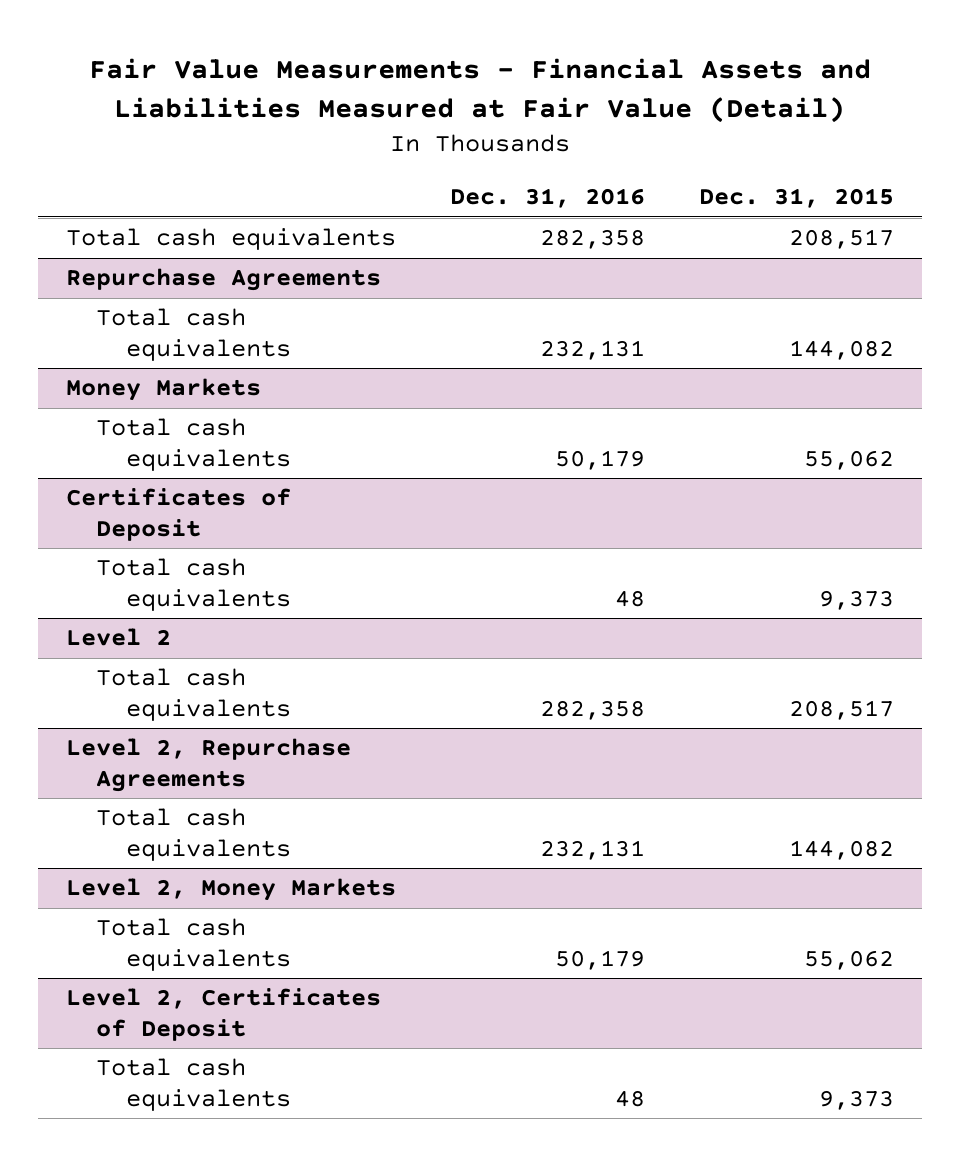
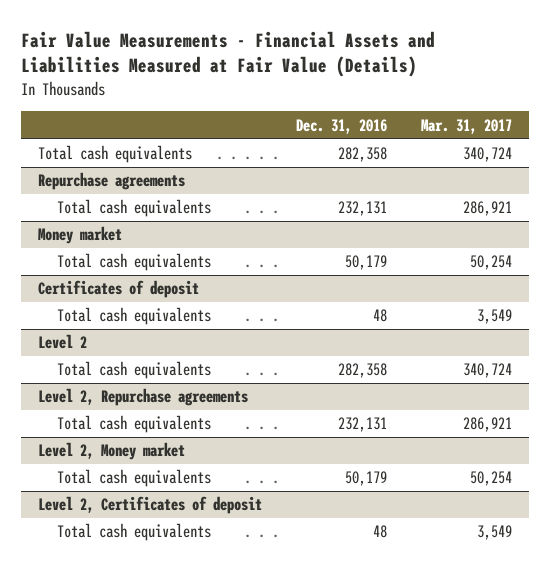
- Fair Value Measurements - Financial Assets and Liabilities Measured at Fair Value (Detail)
+ Fair Value Measurements - Financial Assets and Liabilities Measured at Fair Value (Details)
- | Dec. 31, 2016 | Dec. 31, 2015
+ | Dec. 31, 2016 | Mar. 31, 2017
- Repurchase Agreements
+ Repurchase agreements
- Money Markets
+ Money market
- Certificates of Deposit
+ Certificates of deposit
- Level 2, Repurchase Agreements
+ Level 2, Repurchase agreements
- Level 2, Money Markets
+ Level 2, Money market
- Level 2, Certificates of Deposit
+ Level 2, Certificates of deposit

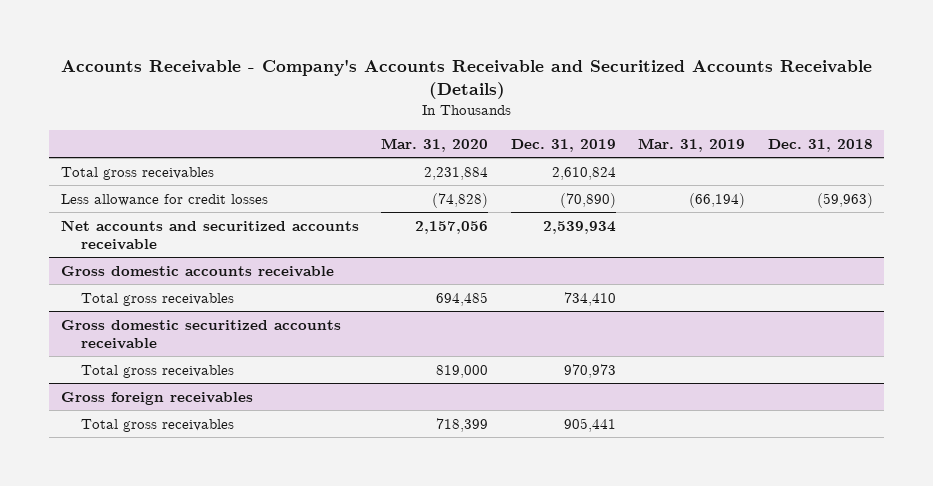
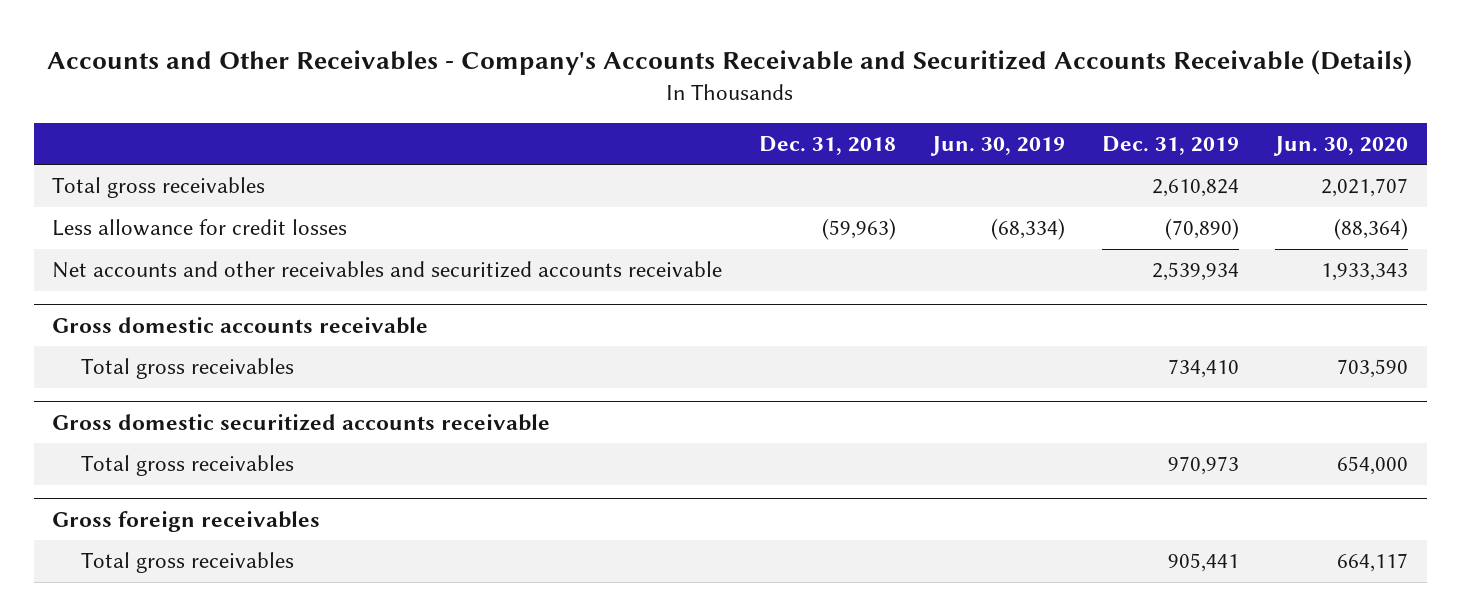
- Accounts Receivable - Company's Accounts Receivable and Securitized Accounts Receivable (Details)
+ Accounts and Other Receivables - Company's Accounts Receivable and Securitized Accounts Receivable (Details)
- | Mar. 31, 2020 | Dec. 31, 2019 | Mar. 31, 2019 | Dec. 31, 2018
+ | Dec. 31, 2018 | Jun. 30, 2019 | Dec. 31, 2019 | Jun. 30, 2020
- Net accounts and securitized accounts receivable | 2,157,056 | 2,539,934 | |
+ Net accounts and other receivables and securitized accounts receivable | | | 2,539,934 | 1,933,343

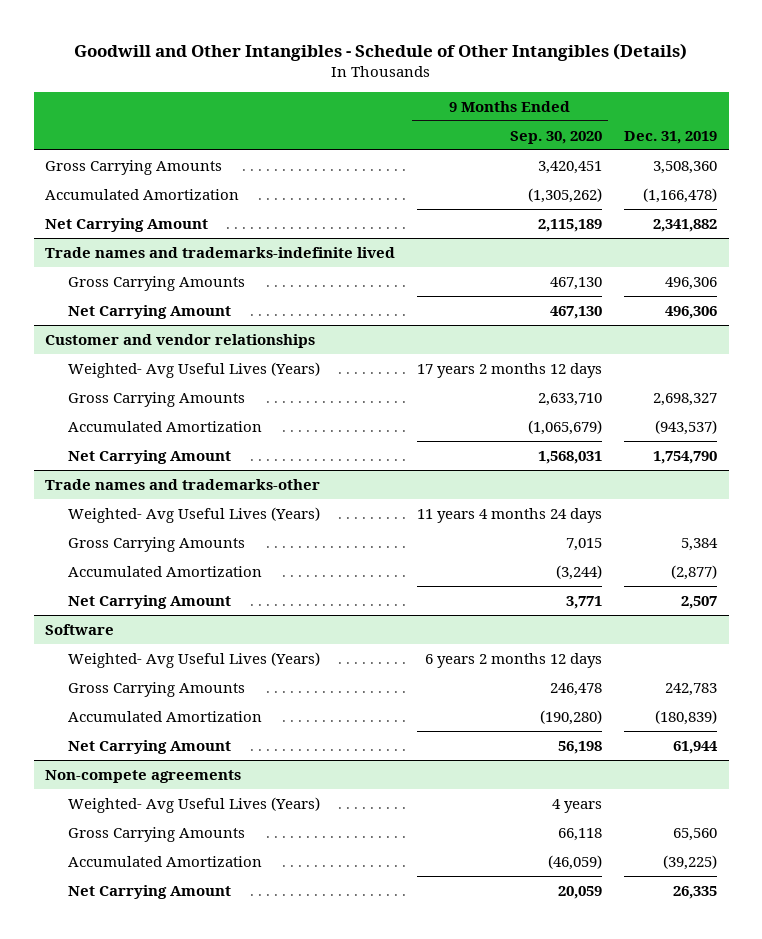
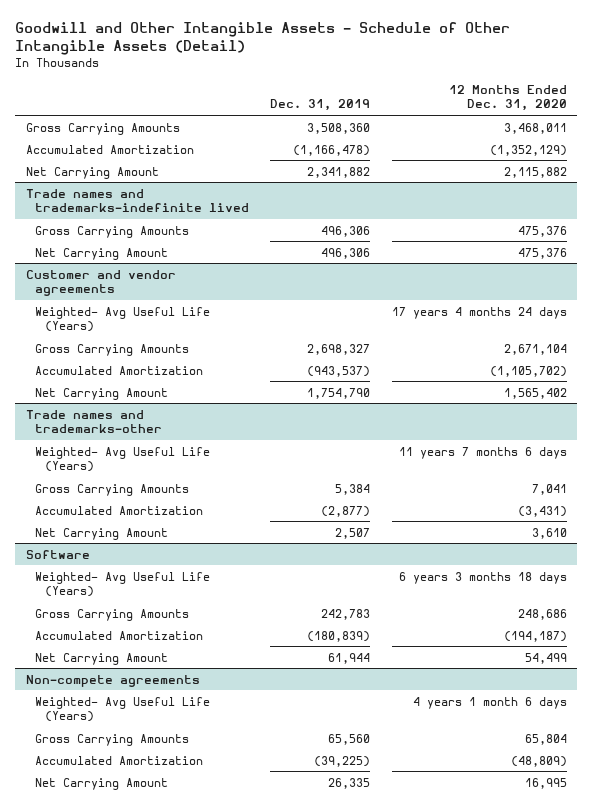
- Goodwill and Other Intangibles - Schedule of Other Intangibles (Details)
+ Goodwill and Other Intangible Assets - Schedule of Other Intangible Assets (Detail)
- | 9 Months Ended Sep. 30, 2020 | Dec. 31, 2019
+ | Dec. 31, 2019 | 12 Months Ended Dec. 31, 2020
- Customer and vendor relationships
- Weighted- Avg Useful Lives (Years) | 17 years 2 months 12 days |
+ Customer and vendor agreements
+ Weighted- Avg Useful Life (Years) | | 17 years 4 months 24 days
@ Trade names and trademarks-other
- Weighted- Avg Useful Lives (Years) | 11 years 4 months 24 days |
+ Weighted- Avg Useful Life (Years) | | 11 years 7 months 6 days
@ Software
- Weighted- Avg Useful Lives (Years) | 6 years 2 months 12 days |
+ Weighted- Avg Useful Life (Years) | | 6 years 3 months 18 days
@ Non-compete agreements
- Weighted- Avg Useful Lives (Years) | 4 years |
+ Weighted- Avg Useful Life (Years) | | 4 years 1 month 6 days

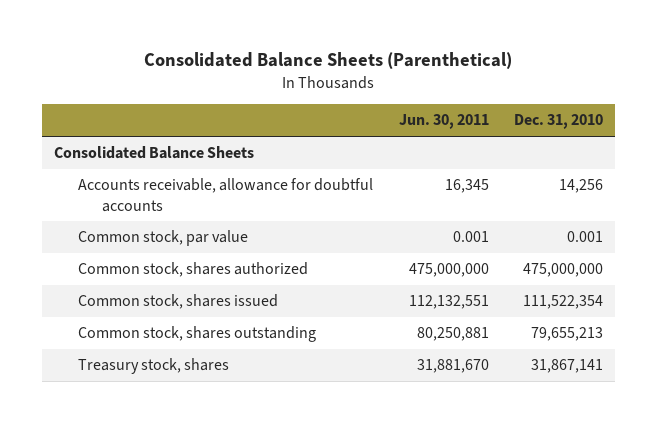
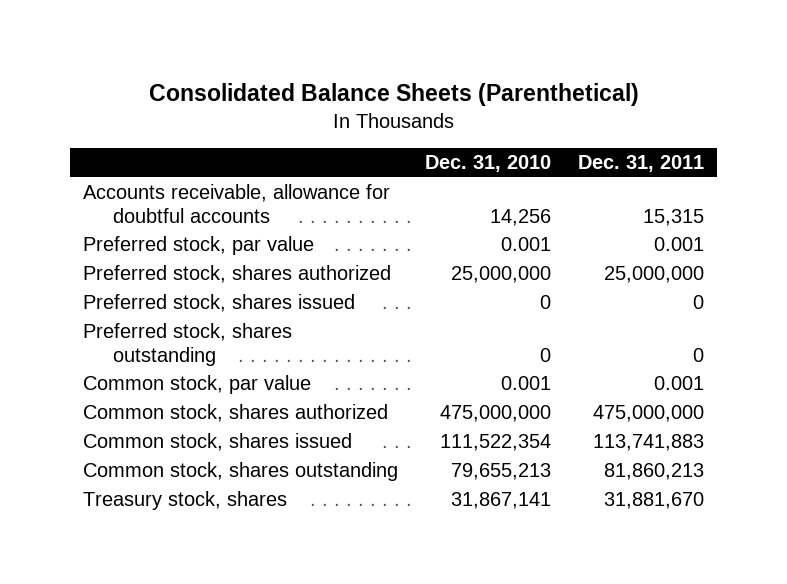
- | Jun. 30, 2011 | Dec. 31, 2010
+ | Dec. 31, 2010 | Dec. 31, 2011
- Consolidated Balance Sheets
+ Preferred stock, par value | 0.001 | 0.001
+ Preferred stock, shares authorized | 25,000,000 | 25,000,000
+ Preferred stock, shares issued | 0 | 0
+ Preferred stock, shares outstanding | 0 | 0

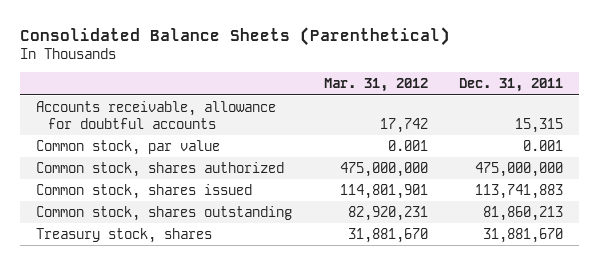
- | Dec. 31, 2010 | Dec. 31, 2011
+ | Mar. 31, 2012 | Dec. 31, 2011
- Preferred stock, par value | 0.001 | 0.001
- Preferred stock, shares authorized | 25,000,000 | 25,000,000
- Preferred stock, shares issued | 0 | 0
- Preferred stock, shares outstanding | 0 | 0

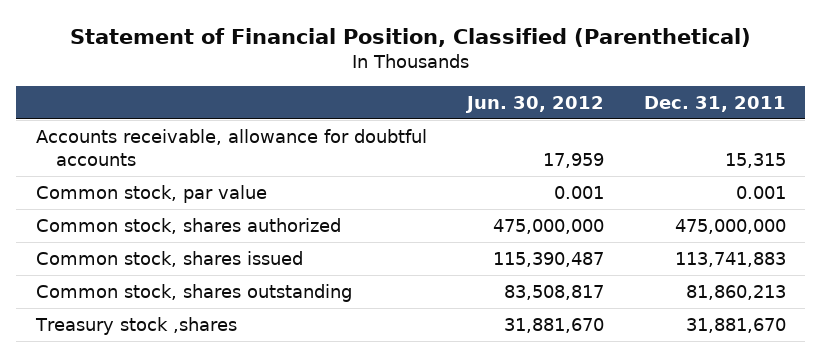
- Consolidated Balance Sheets (Parenthetical)
+ Statement of Financial Position, Classified (Parenthetical)
- | Mar. 31, 2012 | Dec. 31, 2011
+ | Jun. 30, 2012 | Dec. 31, 2011
- Treasury stock, shares | 31,881,670 | 31,881,670
+ Treasury stock ,shares | 31,881,670 | 31,881,670

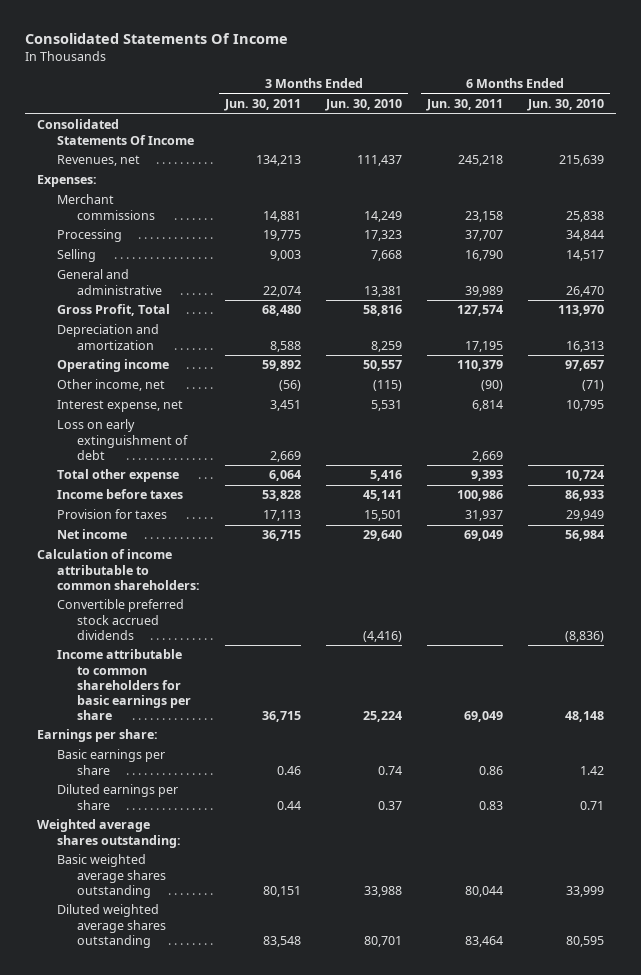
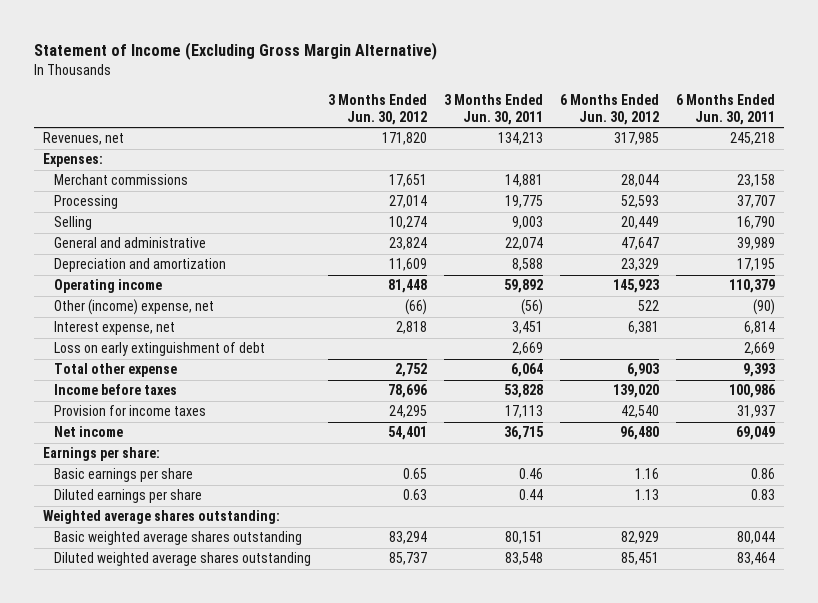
- Consolidated Statements Of Income
+ Statement of Income (Excluding Gross Margin Alternative)
- | 3 Months Ended Jun. 30, 2011 | 3 Months Ended Jun. 30, 2010 | 6 Months Ended Jun. 30, 2011 | 6 Months Ended Jun. 30, 2010
+ | 3 Months Ended Jun. 30, 2012 | 3 Months Ended Jun. 30, 2011 | 6 Months Ended Jun. 30, 2012 | 6 Months Ended Jun. 30, 2011
- Consolidated Statements Of Income
- Gross Profit, Total | 68,480 | 58,816 | 127,574 | 113,970
- Other income, net | (56) | (115) | (90) | (71)
+ Other (income) expense, net | (66) | (56) | 522 | (90)
- Provision for taxes | 17,113 | 15,501 | 31,937 | 29,949
+ Provision for income taxes | 24,295 | 17,113 | 42,540 | 31,937
- Calculation of income attributable to common shareholders:
- Convertible preferred stock accrued dividends | | (4,416) | | (8,836)
- Income attributable to common shareholders for basic earnings per share | 36,715 | 25,224 | 69,049 | 48,148

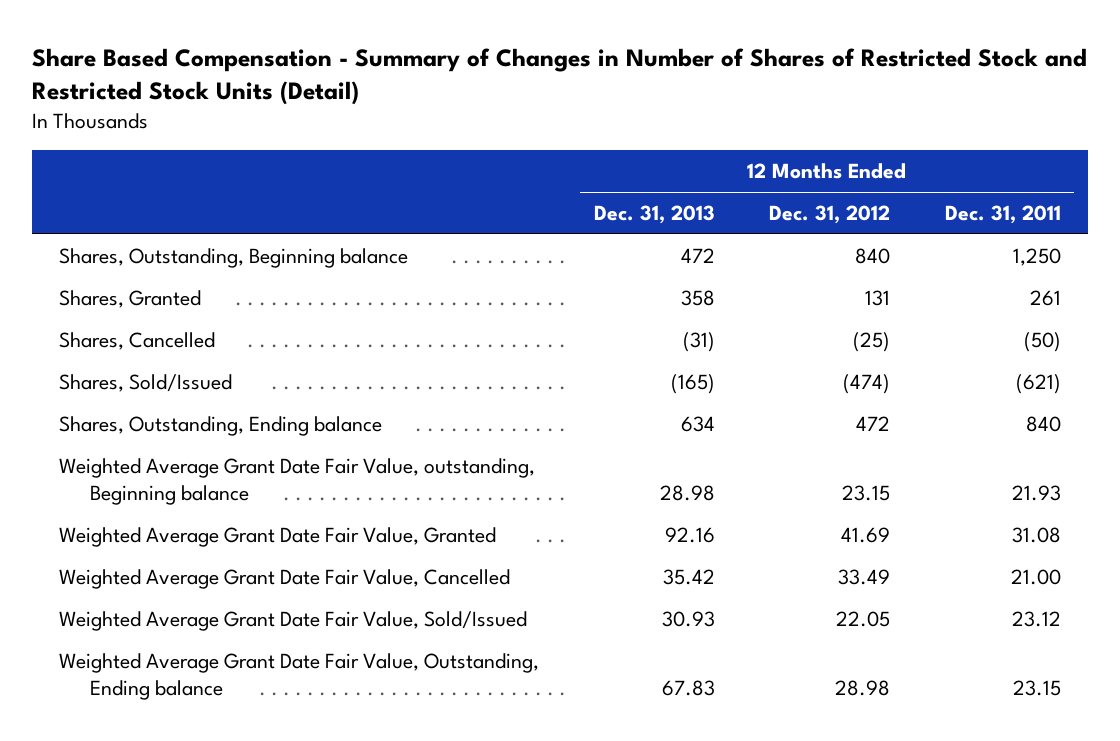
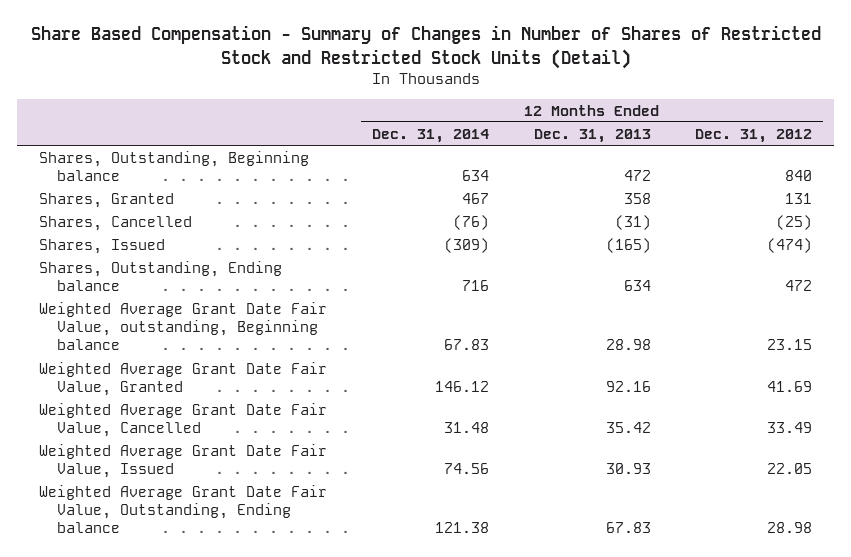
- | 12 Months Ended Dec. 31, 2013 | 12 Months Ended Dec. 31, 2012 | 12 Months Ended Dec. 31, 2011
+ | 12 Months Ended Dec. 31, 2014 | 12 Months Ended Dec. 31, 2013 | 12 Months Ended Dec. 31, 2012
- Shares, Sold/Issued | (165) | (474) | (621)
+ Shares, Issued | (309) | (165) | (474)
- Weighted Average Grant Date Fair Value, Sold/Issued | 30.93 | 22.05 | 23.12
+ Weighted Average Grant Date Fair Value, Issued | 74.56 | 30.93 | 22.05

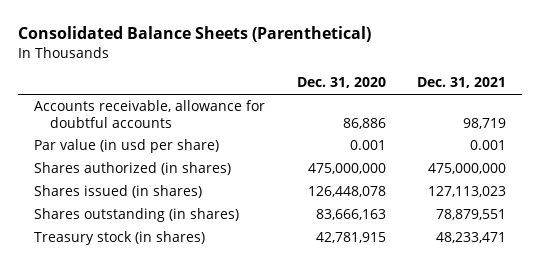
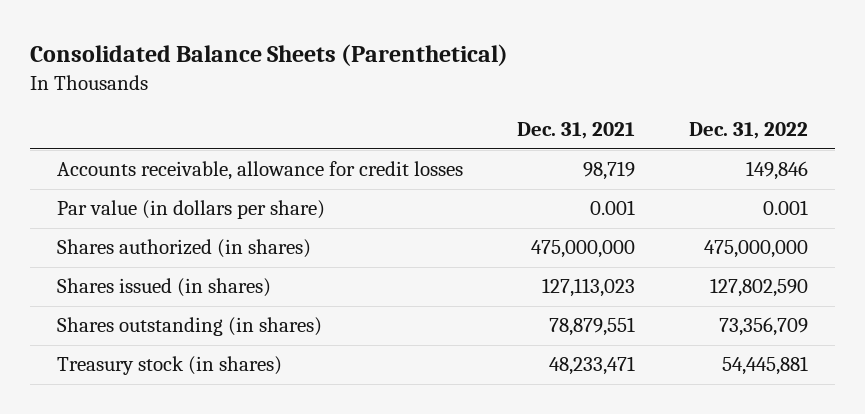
- | Dec. 31, 2020 | Dec. 31, 2021
+ | Dec. 31, 2021 | Dec. 31, 2022
- Accounts receivable, allowance for doubtful accounts | 86,886 | 98,719
- Par value (in usd per share) | 0.001 | 0.001
+ Accounts receivable, allowance for credit losses | 98,719 | 149,846
+ Par value (in dollars per share) | 0.001 | 0.001

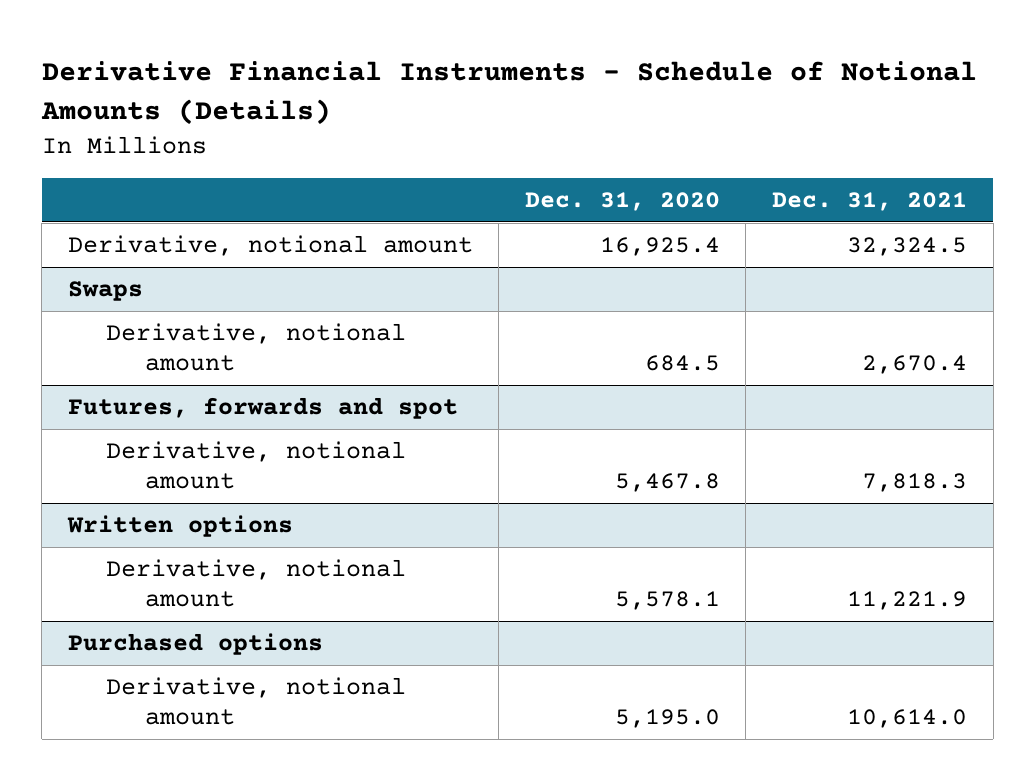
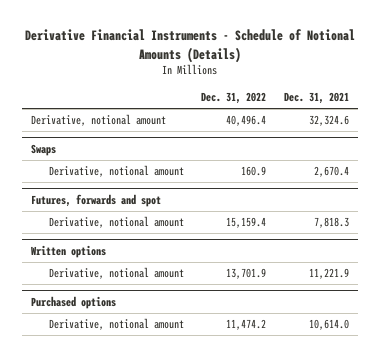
- | Dec. 31, 2020 | Dec. 31, 2021
+ | Dec. 31, 2022 | Dec. 31, 2021
- Derivative, notional amount | 16,925.4 | 32,324.5
+ Derivative, notional amount | 40,496.4 | 32,324.6

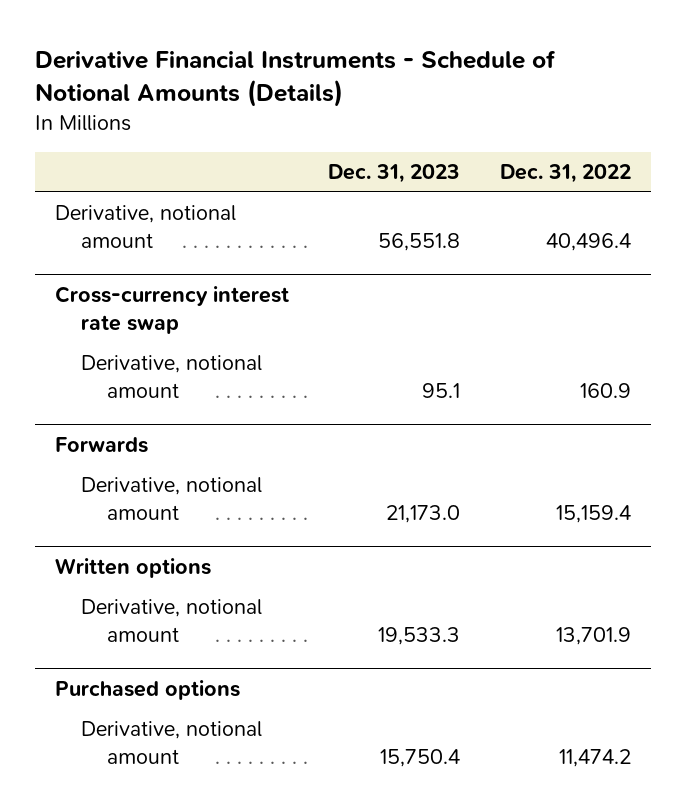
- | Dec. 31, 2022 | Dec. 31, 2021
+ | Dec. 31, 2023 | Dec. 31, 2022
- Swaps
+ Cross-currency interest rate swap
- Futures, forwards and spot
+ Forwards

